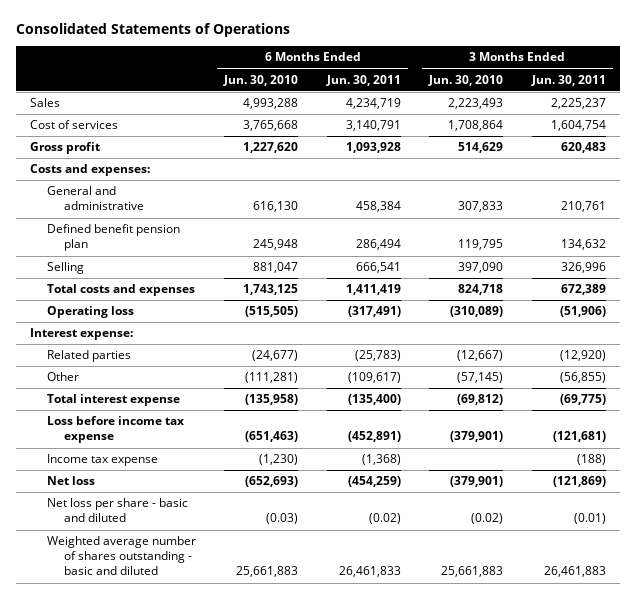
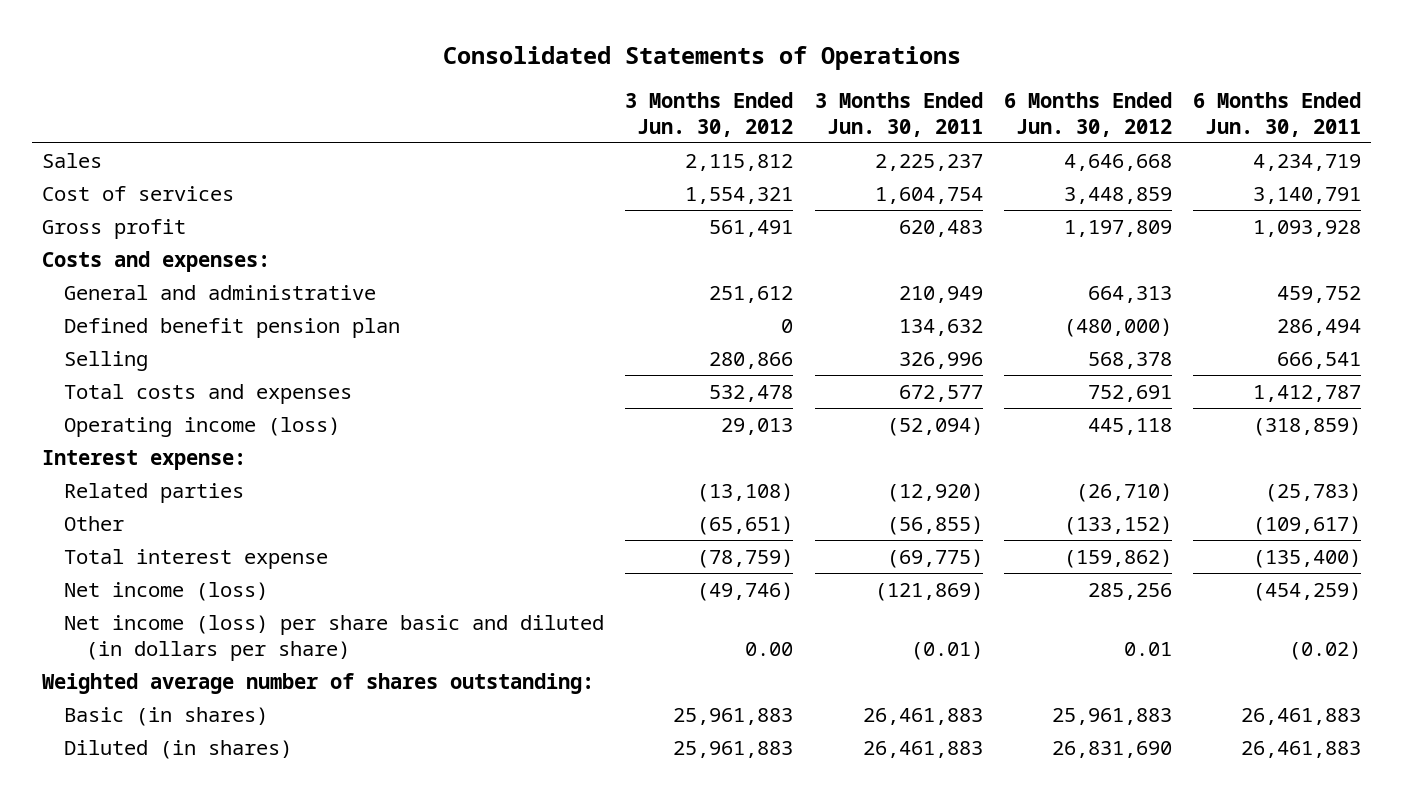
- | 6 Months Ended Jun. 30, 2010 | 6 Months Ended Jun. 30, 2011 | 3 Months Ended Jun. 30, 2010 | 3 Months Ended Jun. 30, 2011
+ | 3 Months Ended Jun. 30, 2012 | 3 Months Ended Jun. 30, 2011 | 6 Months Ended Jun. 30, 2012 | 6 Months Ended Jun. 30, 2011
- General and administrative | 616,130 | 458,384 | 307,833 | 210,761
+ General and administrative | 251,612 | 210,949 | 664,313 | 459,752
- Total costs and expenses | 1,743,125 | 1,411,419 | 824,718 | 672,389
- Operating loss | (515,505) | (317,491) | (310,089) | (51,906)
+ Total costs and expenses | 532,478 | 672,577 | 752,691 | 1,412,787
+ Operating income (loss) | 29,013 | (52,094) | 445,118 | (318,859)
- Loss before income tax expense | (651,463) | (452,891) | (379,901) | (121,681)
- Income tax expense | (1,230) | (1,368) | | (188)
- Net loss | (652,693) | (454,259) | (379,901) | (121,869)
- Net loss per share - basic and diluted | (0.03) | (0.02) | (0.02) | (0.01)
- Weighted average number of shares outstanding - basic and diluted | 25,661,883 | 26,461,833 | 25,661,883 | 26,461,883
+ Net income (loss) | (49,746) | (121,869) | 285,256 | (454,259)
+ Net income (loss) per share basic and diluted (in dollars per share) | 0.00 | (0.01) | 0.01 | (0.02)
+ Weighted average number of shares outstanding:
+ Basic (in shares) | 25,961,883 | 26,461,883 | 25,961,883 | 26,461,883
+ Diluted (in shares) | 25,961,883 | 26,461,883 | 26,831,690 | 26,461,883

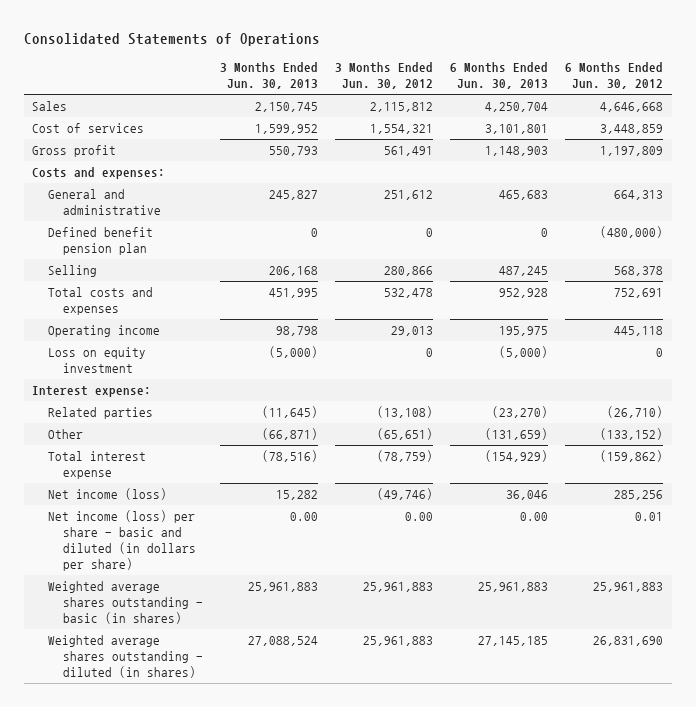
- | 3 Months Ended Jun. 30, 2012 | 3 Months Ended Jun. 30, 2011 | 6 Months Ended Jun. 30, 2012 | 6 Months Ended Jun. 30, 2011
+ | 3 Months Ended Jun. 30, 2013 | 3 Months Ended Jun. 30, 2012 | 6 Months Ended Jun. 30, 2013 | 6 Months Ended Jun. 30, 2012
- Operating income (loss) | 29,013 | (52,094) | 445,118 | (318,859)
+ Operating income | 98,798 | 29,013 | 195,975 | 445,118
+ Loss on equity investment | (5,000) | 0 | (5,000) | 0
- Net income (loss) per share basic and diluted (in dollars per share) | 0.00 | (0.01) | 0.01 | (0.02)
- Weighted average number of shares outstanding:
- Basic (in shares) | 25,961,883 | 26,461,883 | 25,961,883 | 26,461,883
- Diluted (in shares) | 25,961,883 | 26,461,883 | 26,831,690 | 26,461,883
+ Net income (loss) per share - basic and diluted (in dollars per share) | 0.00 | 0.00 | 0.00 | 0.01
+ Weighted average shares outstanding - basic (in shares) | 25,961,883 | 25,961,883 | 25,961,883 | 25,961,883
+ Weighted average shares outstanding - diluted (in shares) | 27,088,524 | 25,961,883 | 27,145,185 | 26,831,690

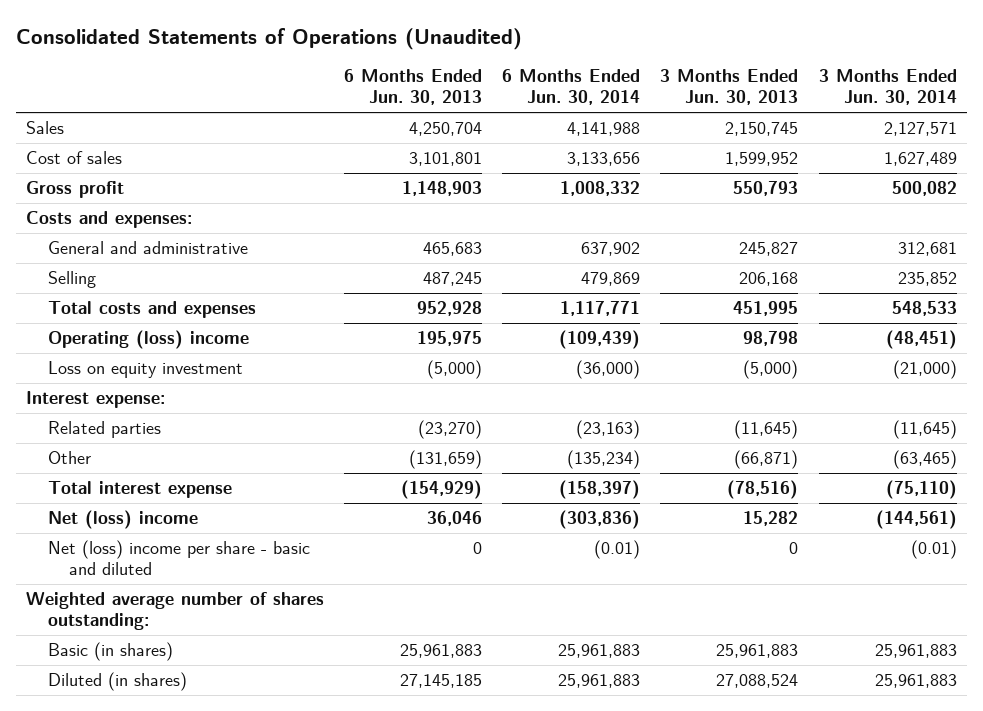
- Consolidated Statements of Operations
+ Consolidated Statements of Operations (Unaudited)
- | 3 Months Ended Jun. 30, 2013 | 3 Months Ended Jun. 30, 2012 | 6 Months Ended Jun. 30, 2013 | 6 Months Ended Jun. 30, 2012
+ | 6 Months Ended Jun. 30, 2013 | 6 Months Ended Jun. 30, 2014 | 3 Months Ended Jun. 30, 2013 | 3 Months Ended Jun. 30, 2014
- Cost of services | 1,599,952 | 1,554,321 | 3,101,801 | 3,448,859
+ Cost of sales | 3,101,801 | 3,133,656 | 1,599,952 | 1,627,489
- Defined benefit pension plan | 0 | 0 | 0 | (480,000)
- Operating income | 98,798 | 29,013 | 195,975 | 445,118
+ Operating (loss) income | 195,975 | (109,439) | 98,798 | (48,451)
- Net income (loss) | 15,282 | (49,746) | 36,046 | 285,256
- Net income (loss) per share - basic and diluted (in dollars per share) | 0.00 | 0.00 | 0.00 | 0.01
- Weighted average shares outstanding - basic (in shares) | 25,961,883 | 25,961,883 | 25,961,883 | 25,961,883
- Weighted average shares outstanding - diluted (in shares) | 27,088,524 | 25,961,883 | 27,145,185 | 26,831,690
+ Net (loss) income | 36,046 | (303,836) | 15,282 | (144,561)
+ Net (loss) income per share - basic and diluted | 0 | (0.01) | 0 | (0.01)
+ Weighted average number of shares outstanding:
+ Basic (in shares) | 25,961,883 | 25,961,883 | 25,961,883 | 25,961,883
+ Diluted (in shares) | 27,145,185 | 25,961,883 | 27,088,524 | 25,961,883

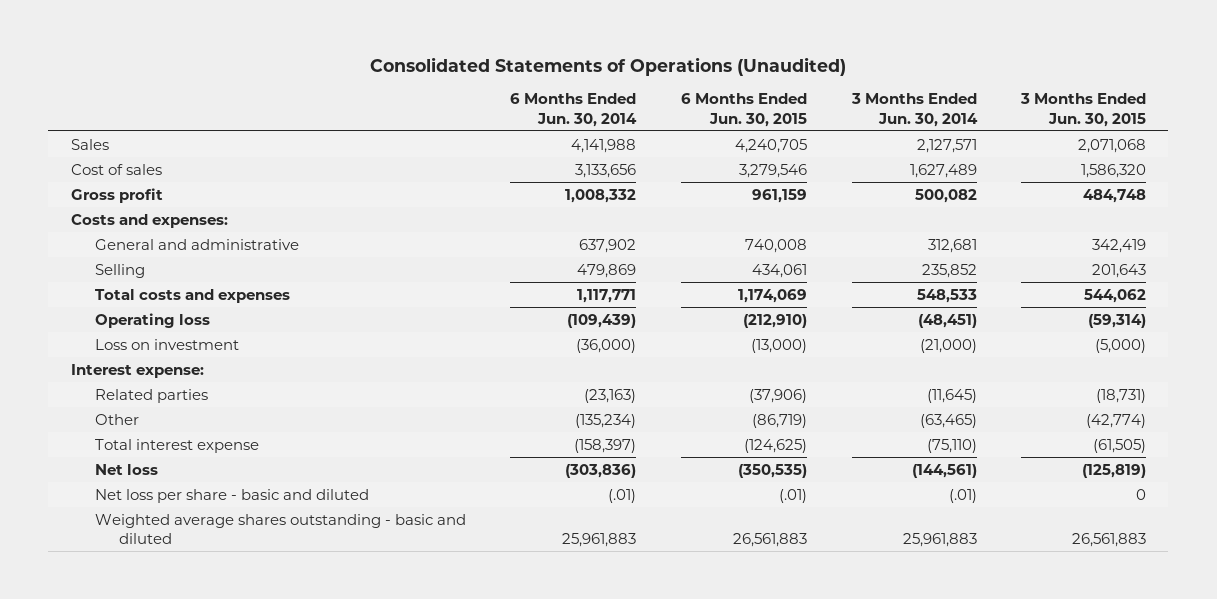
- | 6 Months Ended Jun. 30, 2013 | 6 Months Ended Jun. 30, 2014 | 3 Months Ended Jun. 30, 2013 | 3 Months Ended Jun. 30, 2014
+ | 6 Months Ended Jun. 30, 2014 | 6 Months Ended Jun. 30, 2015 | 3 Months Ended Jun. 30, 2014 | 3 Months Ended Jun. 30, 2015
- Operating (loss) income | 195,975 | (109,439) | 98,798 | (48,451)
- Loss on equity investment | (5,000) | (36,000) | (5,000) | (21,000)
+ Operating loss | (109,439) | (212,910) | (48,451) | (59,314)
+ Loss on investment | (36,000) | (13,000) | (21,000) | (5,000)
- Net (loss) income | 36,046 | (303,836) | 15,282 | (144,561)
- Net (loss) income per share - basic and diluted | 0 | (0.01) | 0 | (0.01)
- Weighted average number of shares outstanding:
- Basic (in shares) | 25,961,883 | 25,961,883 | 25,961,883 | 25,961,883
- Diluted (in shares) | 27,145,185 | 25,961,883 | 27,088,524 | 25,961,883
+ Net loss | (303,836) | (350,535) | (144,561) | (125,819)
+ Net loss per share - basic and diluted | (.01) | (.01) | (.01) | 0
+ Weighted average shares outstanding - basic and diluted | 25,961,883 | 26,561,883 | 25,961,883 | 26,561,883

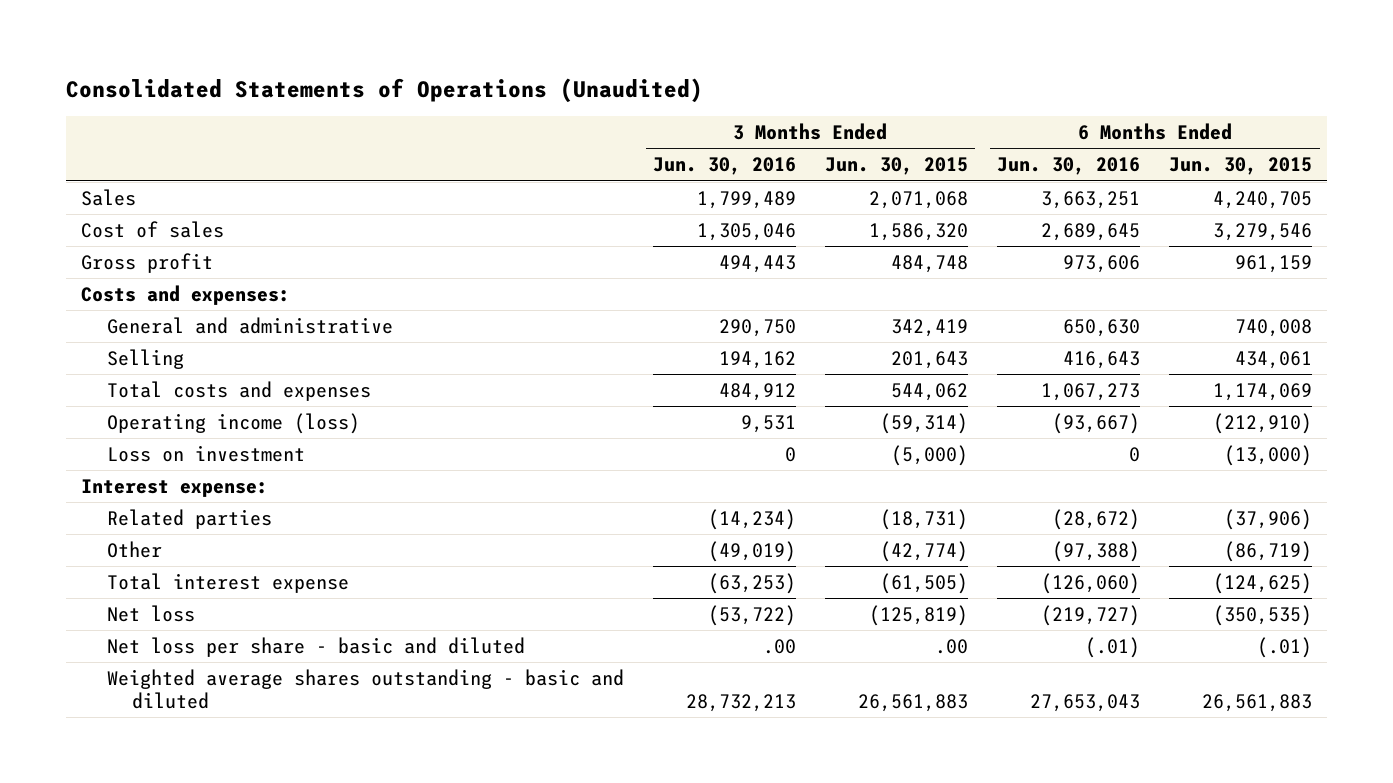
- | 6 Months Ended Jun. 30, 2014 | 6 Months Ended Jun. 30, 2015 | 3 Months Ended Jun. 30, 2014 | 3 Months Ended Jun. 30, 2015
+ | 3 Months Ended Jun. 30, 2016 | 3 Months Ended Jun. 30, 2015 | 6 Months Ended Jun. 30, 2016 | 6 Months Ended Jun. 30, 2015
- Operating loss | (109,439) | (212,910) | (48,451) | (59,314)
+ Operating income (loss) | 9,531 | (59,314) | (93,667) | (212,910)
- Net loss per share - basic and diluted | (.01) | (.01) | (.01) | 0
+ Net loss per share - basic and diluted | .00 | .00 | (.01) | (.01)

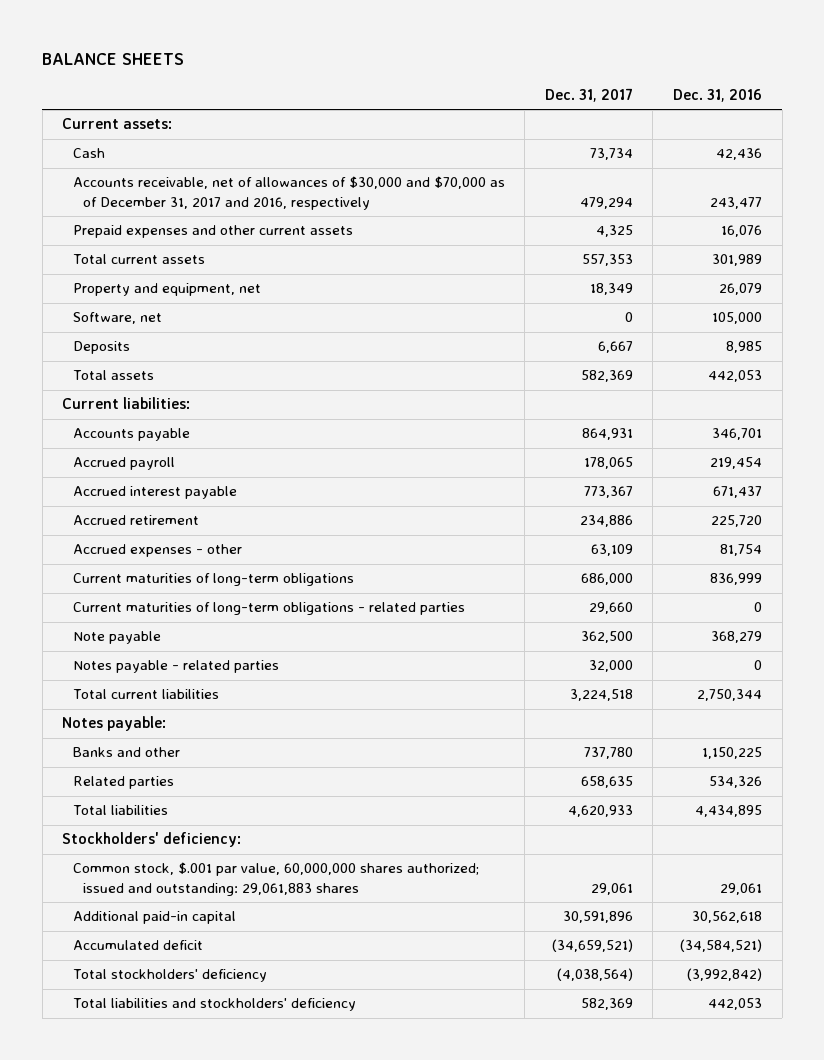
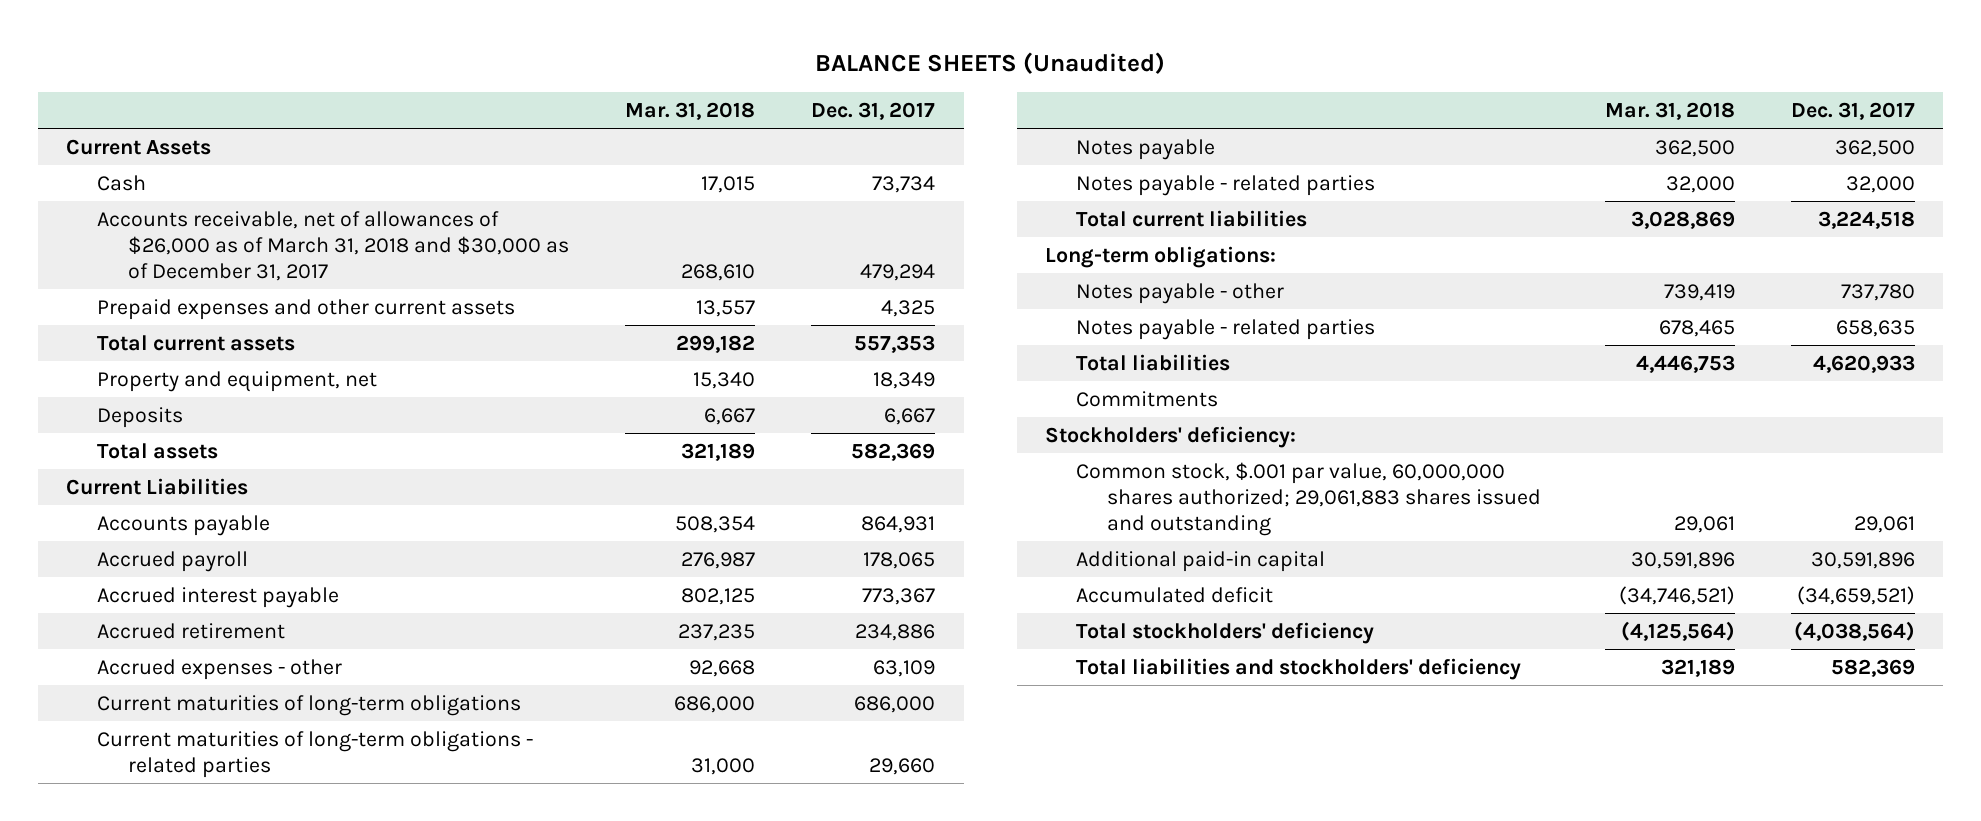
- BALANCE SHEETS
+ BALANCE SHEETS (Unaudited)
- | Dec. 31, 2017 | Dec. 31, 2016
+ | Mar. 31, 2018 | Dec. 31, 2017
- Current assets:
+ Current Assets
- Accounts receivable, net of allowances of $30,000 and $70,000 as of December 31, 2017 and 2016, respectively | 479,294 | 243,477
+ Accounts receivable, net of allowances of $26,000 as of March 31, 2018 and $30,000 as of December 31, 2017 | 268,610 | 479,294
- Software, net | 0 | 105,000
- Current liabilities:
+ Current Liabilities
- Note payable | 362,500 | 368,279
+ Notes payable | 362,500 | 362,500
- Notes payable:
- Banks and other | 737,780 | 1,150,225
- Related parties | 658,635 | 534,326
+ Long-term obligations:
+ Notes payable - other | 739,419 | 737,780
+ Notes payable - related parties | 678,465 | 658,635
+ Commitments
- Common stock, $.001 par value, 60,000,000 shares authorized; issued and outstanding: 29,061,883 shares | 29,061 | 29,061
+ Common stock, $.001 par value, 60,000,000 shares authorized; 29,061,883 shares issued and outstanding | 29,061 | 29,061

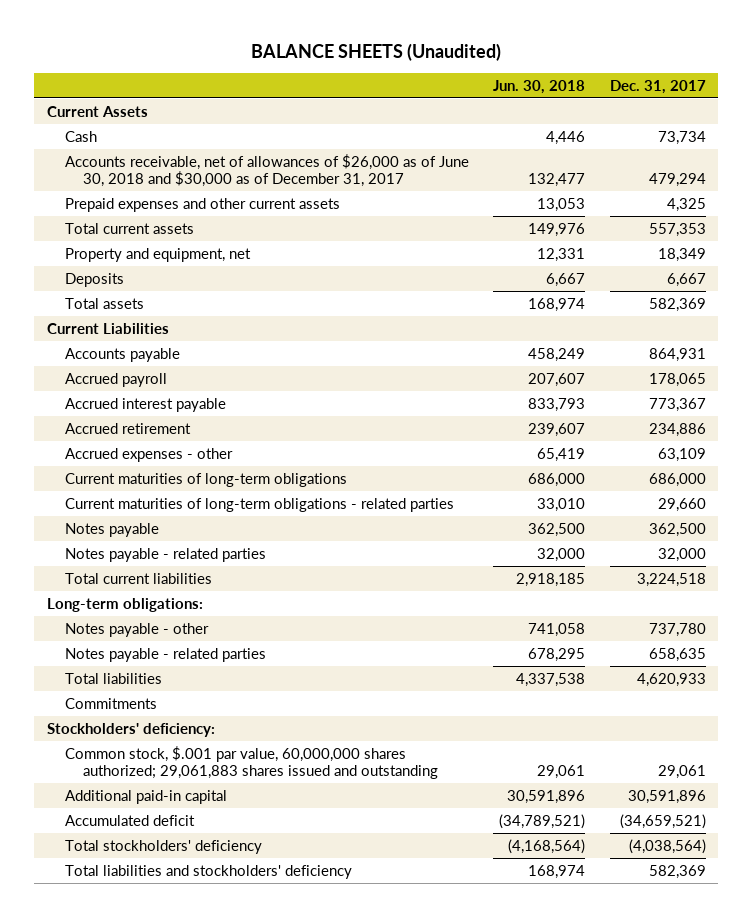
- | Mar. 31, 2018 | Dec. 31, 2017
+ | Jun. 30, 2018 | Dec. 31, 2017
- Accounts receivable, net of allowances of $26,000 as of March 31, 2018 and $30,000 as of December 31, 2017 | 268,610 | 479,294
+ Accounts receivable, net of allowances of $26,000 as of June 30, 2018 and $30,000 as of December 31, 2017 | 132,477 | 479,294

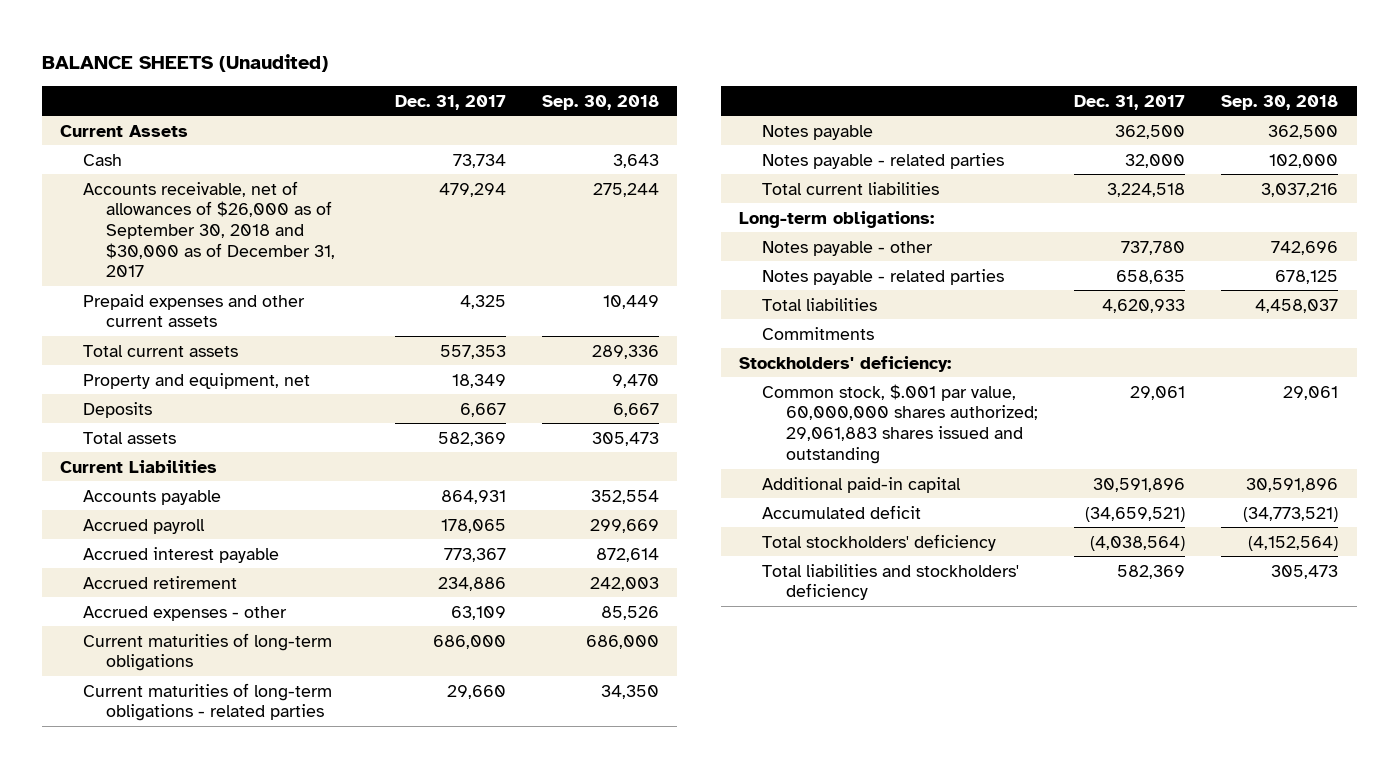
- | Jun. 30, 2018 | Dec. 31, 2017
+ | Dec. 31, 2017 | Sep. 30, 2018
- Accounts receivable, net of allowances of $26,000 as of June 30, 2018 and $30,000 as of December 31, 2017 | 132,477 | 479,294
+ Accounts receivable, net of allowances of $26,000 as of September 30, 2018 and $30,000 as of December 31, 2017 | 479,294 | 275,244

